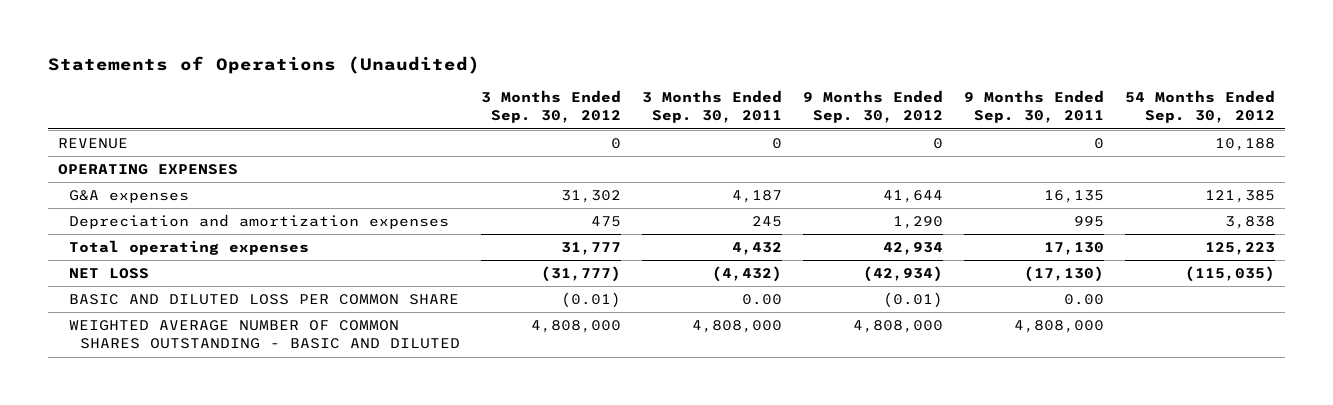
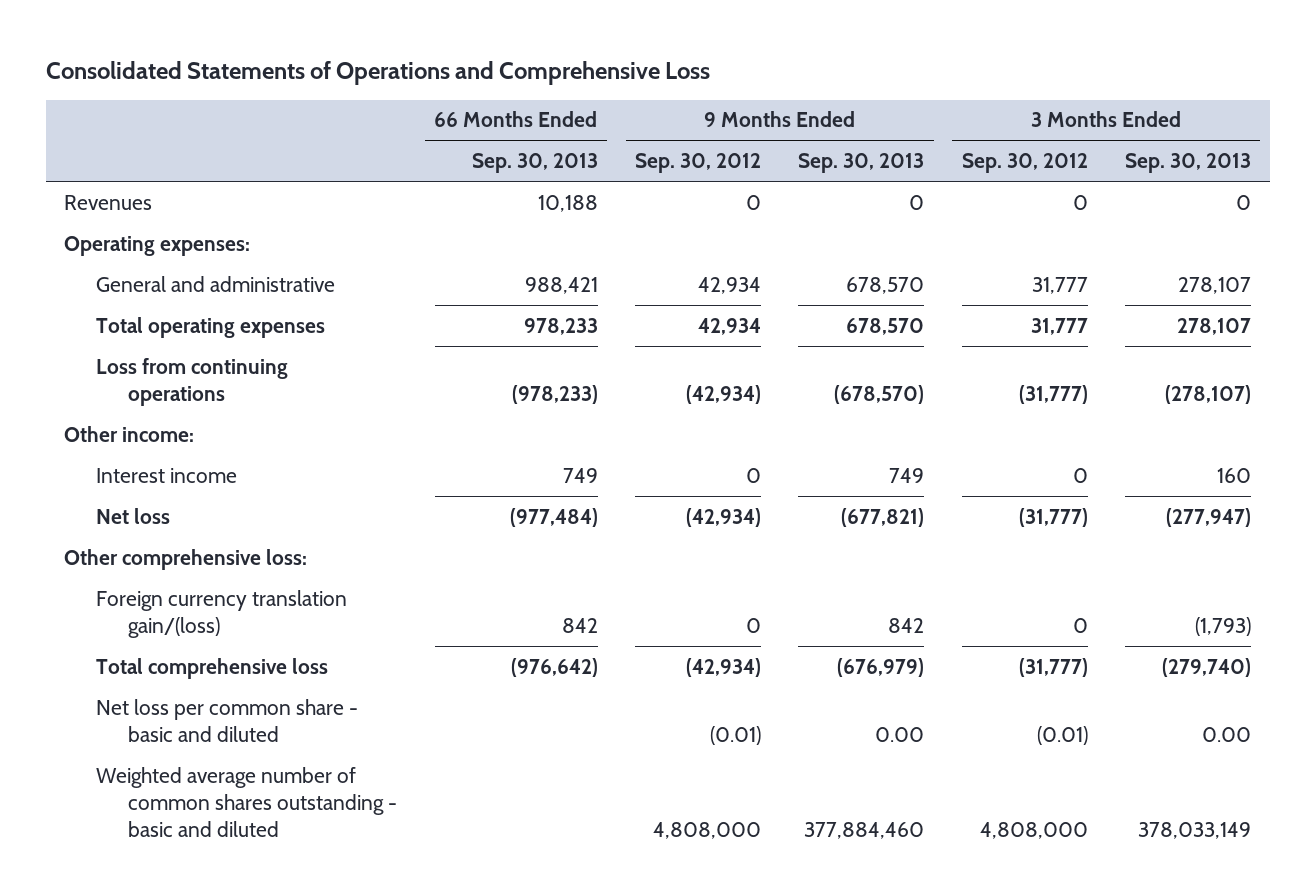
- Statements of Operations (Unaudited)
+ Consolidated Statements of Operations and Comprehensive Loss
- | 3 Months Ended Sep. 30, 2012 | 3 Months Ended Sep. 30, 2011 | 9 Months Ended Sep. 30, 2012 | 9 Months Ended Sep. 30, 2011 | 54 Months Ended Sep. 30, 2012
+ | 66 Months Ended Sep. 30, 2013 | 9 Months Ended Sep. 30, 2012 | 9 Months Ended Sep. 30, 2013 | 3 Months Ended Sep. 30, 2012 | 3 Months Ended Sep. 30, 2013
- REVENUE | 0 | 0 | 0 | 0 | 10,188
- OPERATING EXPENSES
- G&A expenses | 31,302 | 4,187 | 41,644 | 16,135 | 121,385
- Depreciation and amortization expenses | 475 | 245 | 1,290 | 995 | 3,838
+ Revenues | 10,188 | 0 | 0 | 0 | 0
+ Operating expenses:
+ General and administrative | 988,421 | 42,934 | 678,570 | 31,777 | 278,107
- NET LOSS | (31,777) | (4,432) | (42,934) | (17,130) | (115,035)
- BASIC AND DILUTED LOSS PER COMMON SHARE | (0.01) | 0.00 | (0.01) | 0.00 |
- WEIGHTED AVERAGE NUMBER OF COMMON SHARES OUTSTANDING - BASIC AND DILUTED | 4,808,000 | 4,808,000 | 4,808,000 | 4,808,000 |
+ Loss from continuing operations | (978,233) | (42,934) | (678,570) | (31,777) | (278,107)
+ Other income:
+ Interest income | 749 | 0 | 749 | 0 | 160
+ Net loss | (977,484) | (42,934) | (677,821) | (31,777) | (277,947)
+ Other comprehensive loss:
+ Foreign currency translation gain/(loss) | 842 | 0 | 842 | 0 | (1,793)
+ Total comprehensive loss | (976,642) | (42,934) | (676,979) | (31,777) | (279,740)
+ Net loss per common share - basic and diluted | | (0.01) | 0.00 | (0.01) | 0.00
+ Weighted average number of common shares outstanding - basic and diluted | | 4,808,000 | 377,884,460 | 4,808,000 | 378,033,149

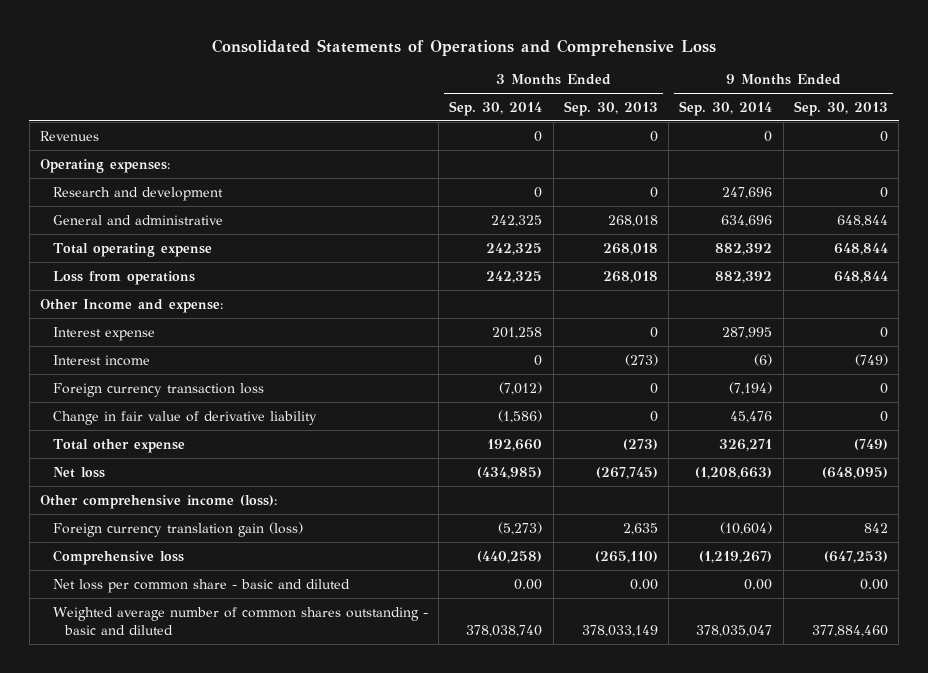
- | 66 Months Ended Sep. 30, 2013 | 9 Months Ended Sep. 30, 2012 | 9 Months Ended Sep. 30, 2013 | 3 Months Ended Sep. 30, 2012 | 3 Months Ended Sep. 30, 2013
+ | 3 Months Ended Sep. 30, 2014 | 3 Months Ended Sep. 30, 2013 | 9 Months Ended Sep. 30, 2014 | 9 Months Ended Sep. 30, 2013
- General and administrative | 988,421 | 42,934 | 678,570 | 31,777 | 278,107
- Total operating expenses | 978,233 | 42,934 | 678,570 | 31,777 | 278,107
- Loss from continuing operations | (978,233) | (42,934) | (678,570) | (31,777) | (278,107)
- Other income:
- Interest income | 749 | 0 | 749 | 0 | 160
- Net loss | (977,484) | (42,934) | (677,821) | (31,777) | (277,947)
- Other comprehensive loss:
- Foreign currency translation gain/(loss) | 842 | 0 | 842 | 0 | (1,793)
- Total comprehensive loss | (976,642) | (42,934) | (676,979) | (31,777) | (279,740)
+ Research and development | 0 | 0 | 247,696 | 0
+ General and administrative | 242,325 | 268,018 | 634,696 | 648,844
+ Total operating expense | 242,325 | 268,018 | 882,392 | 648,844
+ Loss from operations | 242,325 | 268,018 | 882,392 | 648,844
+ Other Income and expense:
+ Interest expense | 201,258 | 0 | 287,995 | 0
+ Interest income | 0 | (273) | (6) | (749)
+ Foreign currency transaction loss | (7,012) | 0 | (7,194) | 0
+ Change in fair value of derivative liability | (1,586) | 0 | 45,476 | 0
+ Total other expense | 192,660 | (273) | 326,271 | (749)
+ Net loss | (434,985) | (267,745) | (1,208,663) | (648,095)
+ Other comprehensive income (loss):
+ Foreign currency translation gain (loss) | (5,273) | 2,635 | (10,604) | 842
+ Comprehensive loss | (440,258) | (265,110) | (1,219,267) | (647,253)

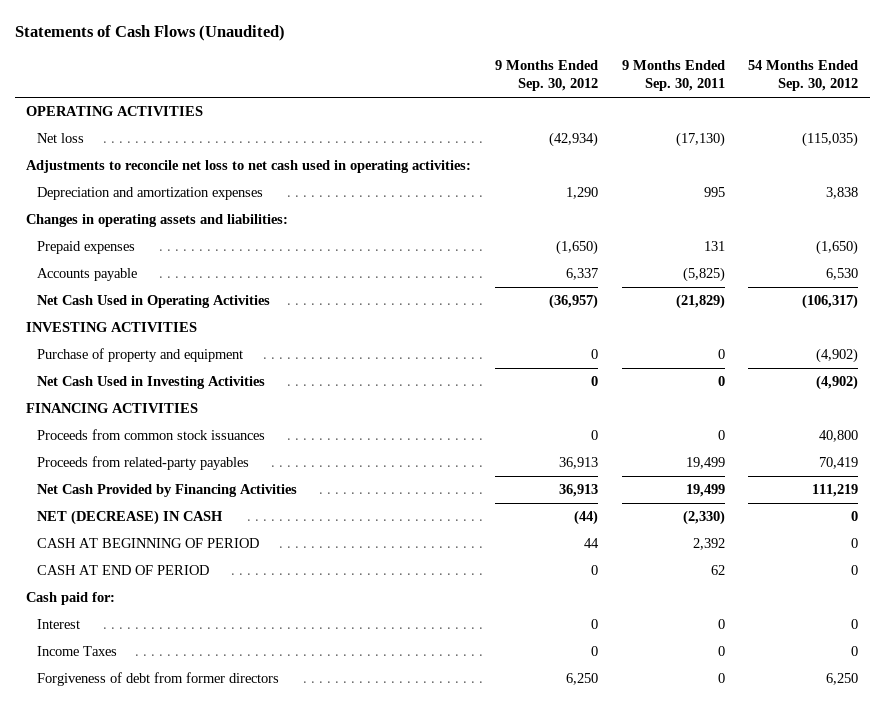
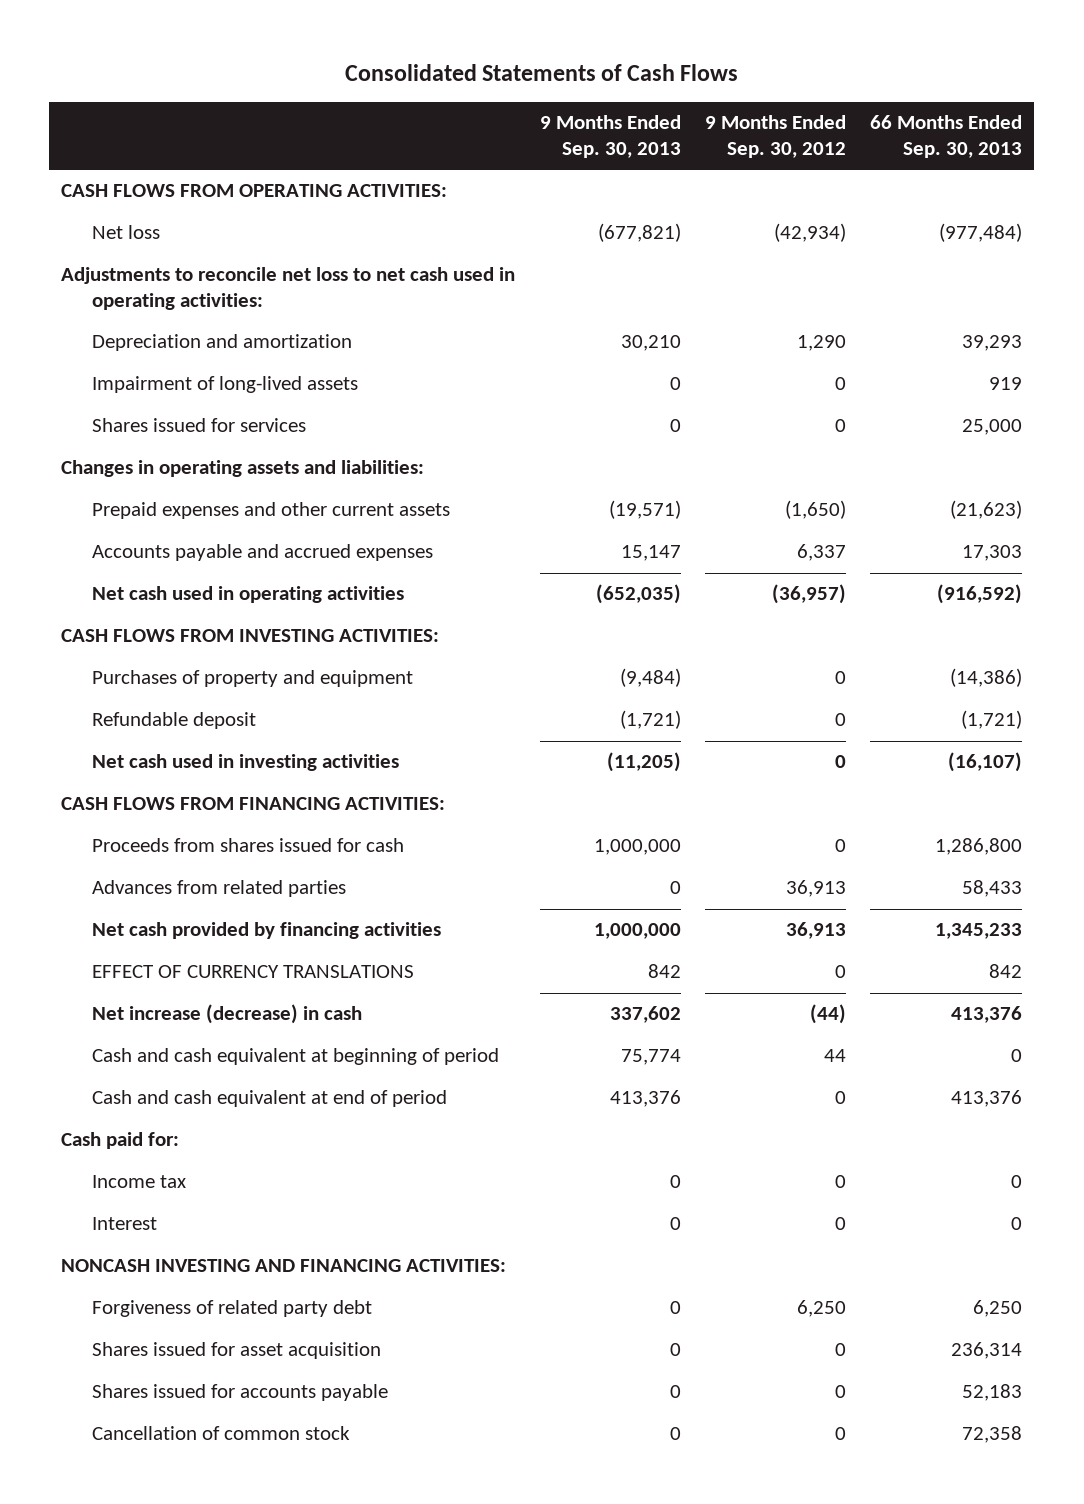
- Statements of Cash Flows (Unaudited)
+ Consolidated Statements of Cash Flows
- | 9 Months Ended Sep. 30, 2012 | 9 Months Ended Sep. 30, 2011 | 54 Months Ended Sep. 30, 2012
+ | 9 Months Ended Sep. 30, 2013 | 9 Months Ended Sep. 30, 2012 | 66 Months Ended Sep. 30, 2013
- OPERATING ACTIVITIES
+ CASH FLOWS FROM OPERATING ACTIVITIES:
- Depreciation and amortization expenses | 1,290 | 995 | 3,838
+ Depreciation and amortization | 30,210 | 1,290 | 39,293
+ Impairment of long-lived assets | 0 | 0 | 919
+ Shares issued for services | 0 | 0 | 25,000
- Prepaid expenses | (1,650) | 131 | (1,650)
- Accounts payable | 6,337 | (5,825) | 6,530
- Net Cash Used in Operating Activities | (36,957) | (21,829) | (106,317)
- INVESTING ACTIVITIES
- Purchase of property and equipment | 0 | 0 | (4,902)
- Net Cash Used in Investing Activities | 0 | 0 | (4,902)
- FINANCING ACTIVITIES
- Proceeds from common stock issuances | 0 | 0 | 40,800
- Proceeds from related-party payables | 36,913 | 19,499 | 70,419
- Net Cash Provided by Financing Activities | 36,913 | 19,499 | 111,219
- NET (DECREASE) IN CASH | (44) | (2,330) | 0
- CASH AT BEGINNING OF PERIOD | 44 | 2,392 | 0
- CASH AT END OF PERIOD | 0 | 62 | 0
+ Prepaid expenses and other current assets | (19,571) | (1,650) | (21,623)
+ Accounts payable and accrued expenses | 15,147 | 6,337 | 17,303
+ Net cash used in operating activities | (652,035) | (36,957) | (916,592)
+ CASH FLOWS FROM INVESTING ACTIVITIES:
+ Purchases of property and equipment | (9,484) | 0 | (14,386)
+ Refundable deposit | (1,721) | 0 | (1,721)
+ Net cash used in investing activities | (11,205) | 0 | (16,107)
+ CASH FLOWS FROM FINANCING ACTIVITIES:
+ Proceeds from shares issued for cash | 1,000,000 | 0 | 1,286,800
+ Advances from related parties | 0 | 36,913 | 58,433
+ Net cash provided by financing activities | 1,000,000 | 36,913 | 1,345,233
+ EFFECT OF CURRENCY TRANSLATIONS | 842 | 0 | 842
+ Net increase (decrease) in cash | 337,602 | (44) | 413,376
+ Cash and cash equivalent at beginning of period | 75,774 | 44 | 0
+ Cash and cash equivalent at end of period | 413,376 | 0 | 413,376
+ Income tax | 0 | 0 | 0
- Income Taxes | 0 | 0 | 0
- Forgiveness of debt from former directors | 6,250 | 0 | 6,250
+ NONCASH INVESTING AND FINANCING ACTIVITIES:
+ Forgiveness of related party debt | 0 | 6,250 | 6,250
+ Shares issued for asset acquisition | 0 | 0 | 236,314
+ Shares issued for accounts payable | 0 | 0 | 52,183
+ Cancellation of common stock | 0 | 0 | 72,358

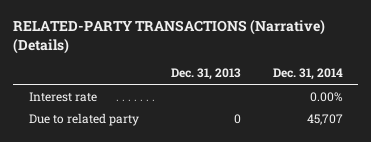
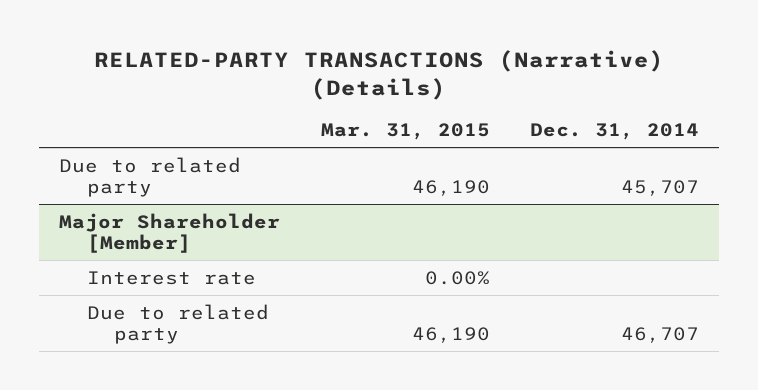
- | Dec. 31, 2013 | Dec. 31, 2014
+ | Mar. 31, 2015 | Dec. 31, 2014
- Interest rate | | 0.00%
+ Major Shareholder [Member]
+ Interest rate | 0.00% |
+ Due to related party | 46,190 | 46,707

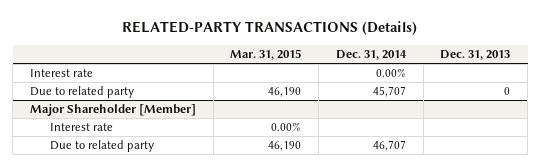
- RELATED-PARTY TRANSACTIONS (Narrative) (Details)
+ RELATED-PARTY TRANSACTIONS (Details)
- | Mar. 31, 2015 | Dec. 31, 2014
+ | Mar. 31, 2015 | Dec. 31, 2014 | Dec. 31, 2013
+ Interest rate | | 0.00% |

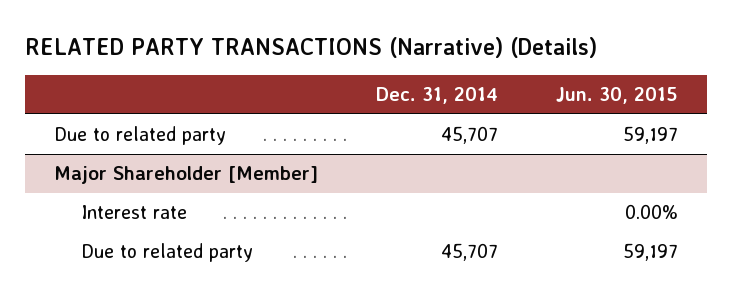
- RELATED-PARTY TRANSACTIONS (Details)
+ RELATED PARTY TRANSACTIONS (Narrative) (Details)
- | Mar. 31, 2015 | Dec. 31, 2014 | Dec. 31, 2013
+ | Dec. 31, 2014 | Jun. 30, 2015
- Interest rate | | 0.00% |
@ Major Shareholder [Member]
- Due to related party | 46,190 | 46,707 |
+ Due to related party | 45,707 | 59,197

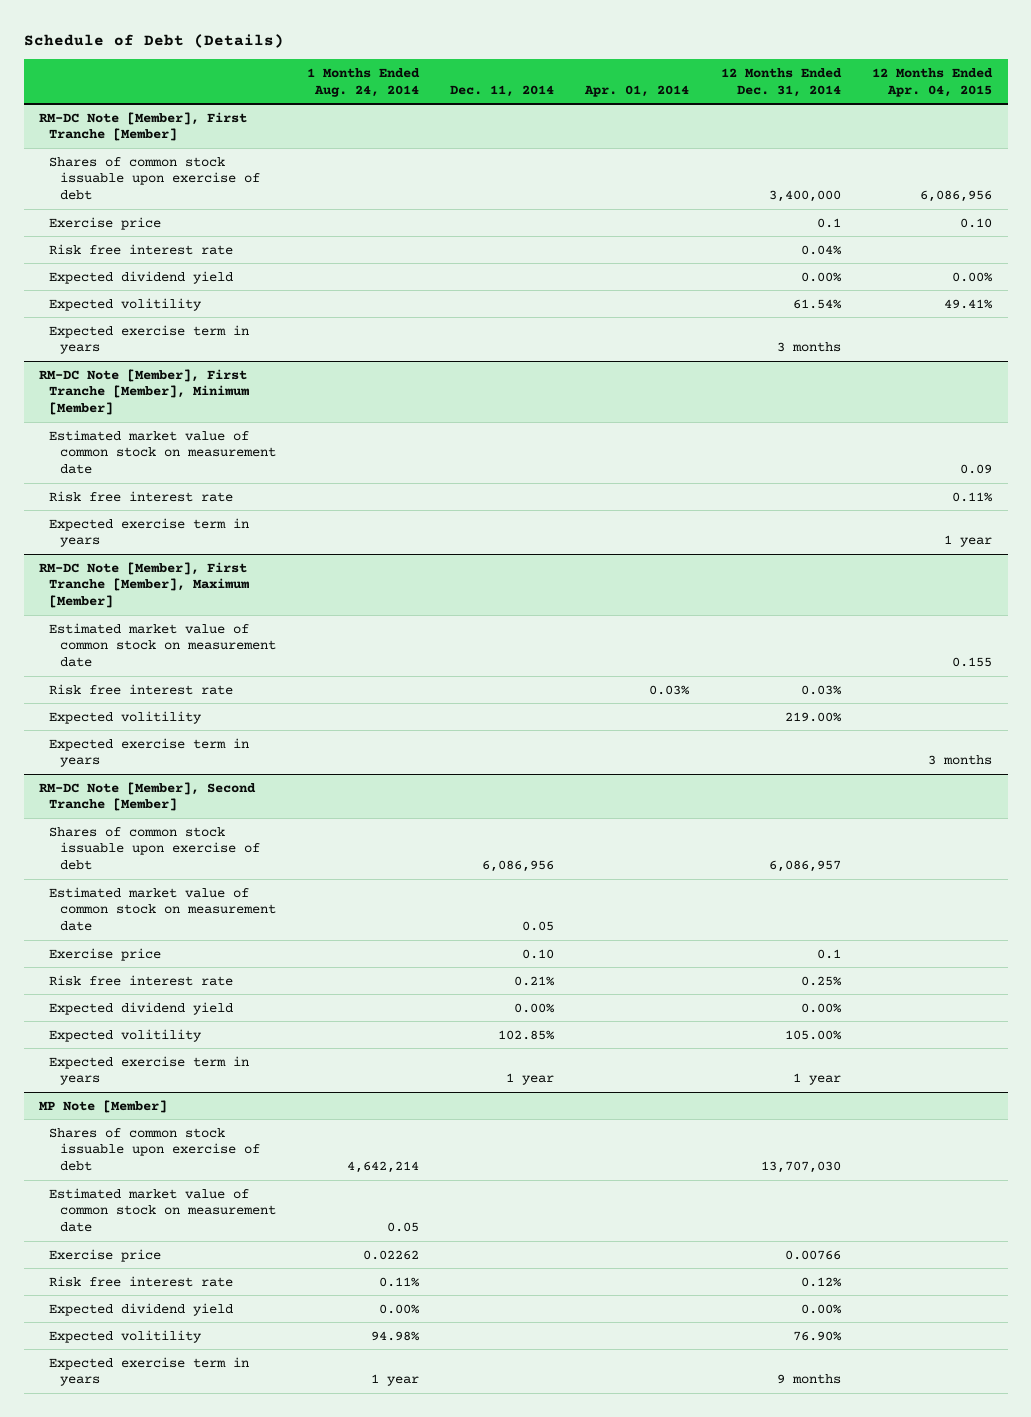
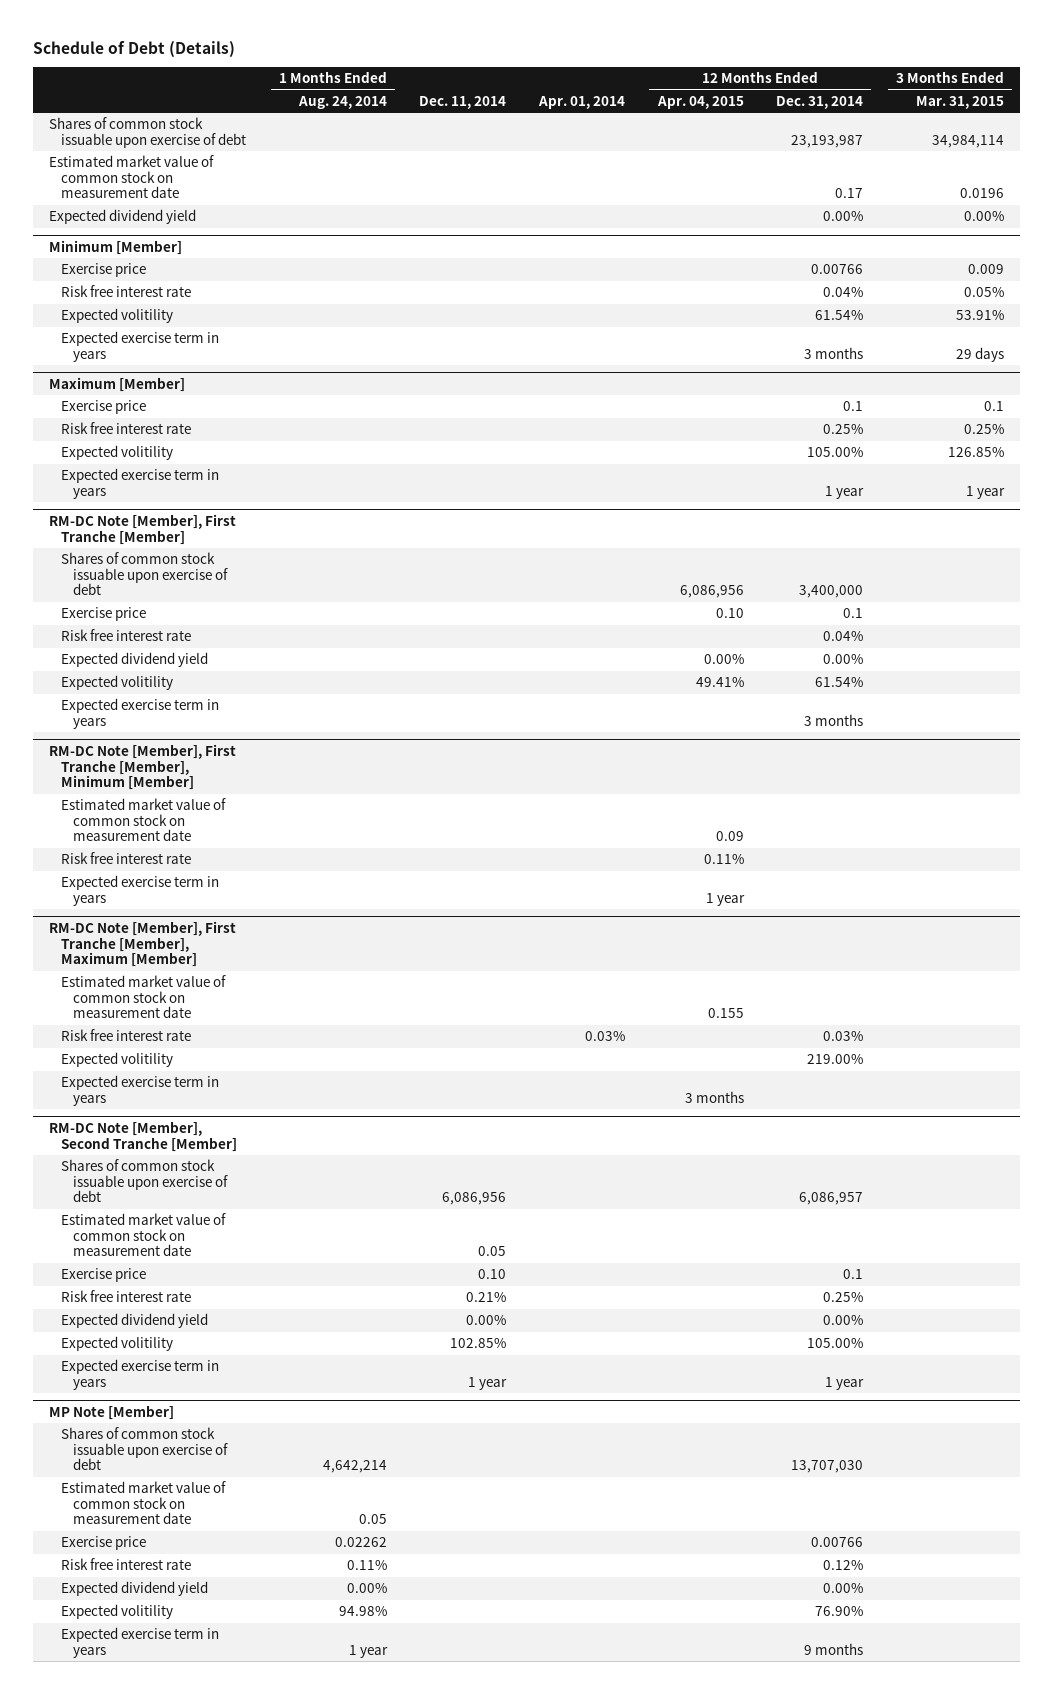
- | 1 Months Ended Aug. 24, 2014 | Dec. 11, 2014 | Apr. 01, 2014 | 12 Months Ended Dec. 31, 2014 | 12 Months Ended Apr. 04, 2015
+ | 1 Months Ended Aug. 24, 2014 | Dec. 11, 2014 | Apr. 01, 2014 | 12 Months Ended Apr. 04, 2015 | 12 Months Ended Dec. 31, 2014 | 3 Months Ended Mar. 31, 2015
+ Shares of common stock issuable upon exercise of debt | | | | | 23,193,987 | 34,984,114
+ Estimated market value of common stock on measurement date | | | | | 0.17 | 0.0196
+ Expected dividend yield | | | | | 0.00% | 0.00%
+ Minimum [Member]
+ Exercise price | | | | | 0.00766 | 0.009
+ Risk free interest rate | | | | | 0.04% | 0.05%
+ Expected volitility | | | | | 61.54% | 53.91%
+ Expected exercise term in years | | | | | 3 months | 29 days
+ Maximum [Member]
+ Exercise price | | | | | 0.1 | 0.1
+ Risk free interest rate | | | | | 0.25% | 0.25%
+ Expected volitility | | | | | 105.00% | 126.85%
+ Expected exercise term in years | | | | | 1 year | 1 year

